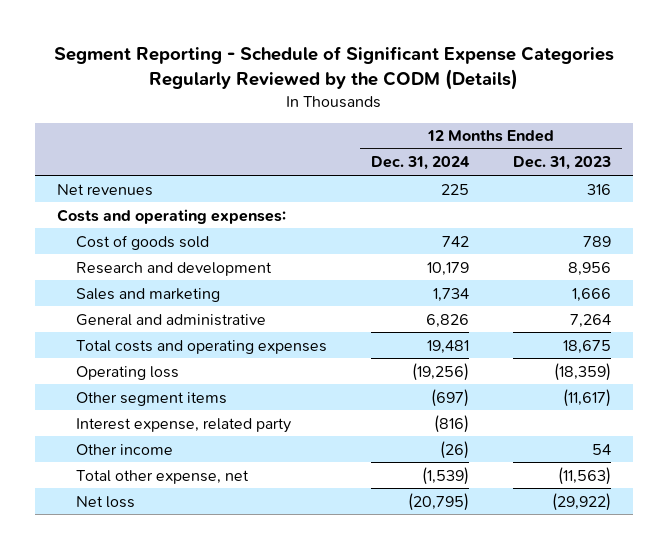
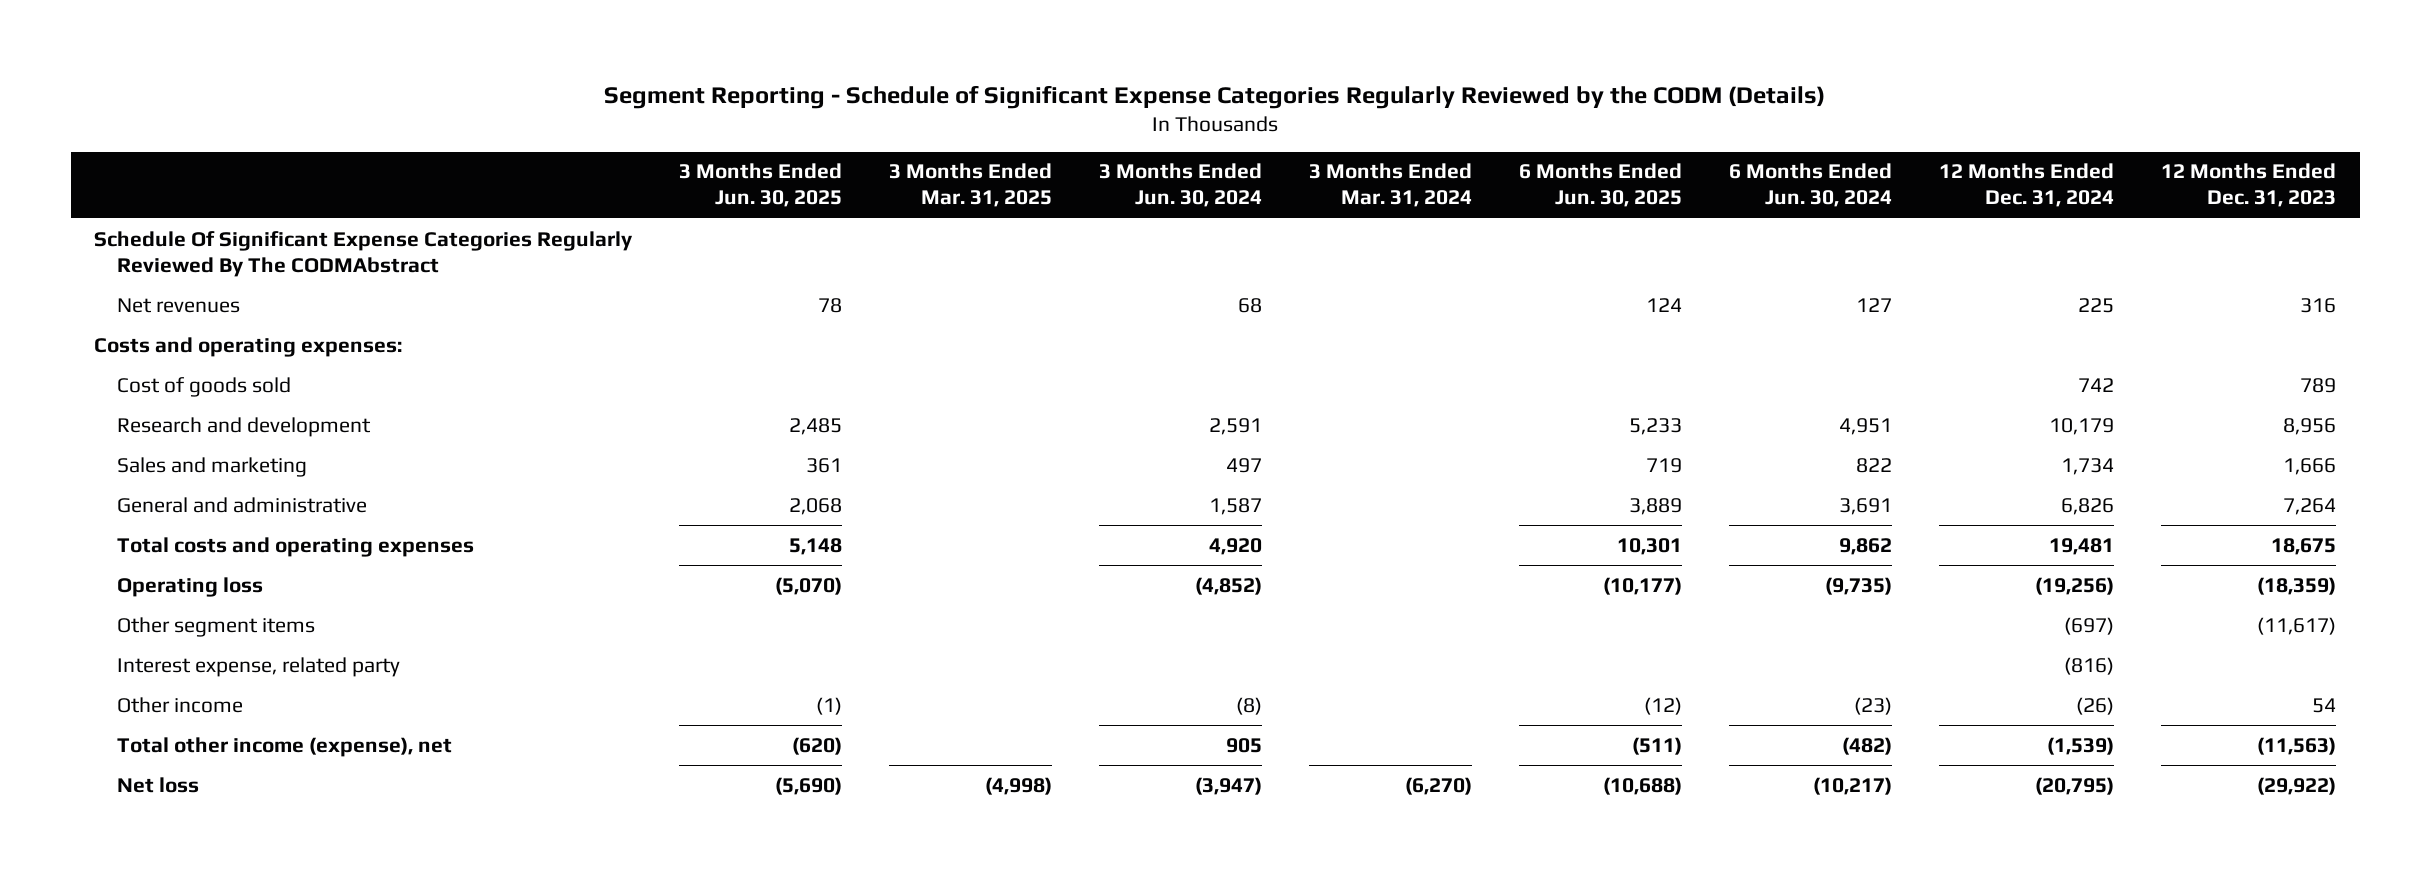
- | 12 Months Ended Dec. 31, 2024 | 12 Months Ended Dec. 31, 2023
+ | 3 Months Ended Jun. 30, 2025 | 3 Months Ended Mar. 31, 2025 | 3 Months Ended Jun. 30, 2024 | 3 Months Ended Mar. 31, 2024 | 6 Months Ended Jun. 30, 2025 | 6 Months Ended Jun. 30, 2024 | 12 Months Ended Dec. 31, 2024 | 12 Months Ended Dec. 31, 2023
+ Schedule Of Significant Expense Categories Regularly Reviewed By The CODMAbstract
- Total other expense, net | (1,539) | (11,563)
+ Total other income (expense), net | (620) | | 905 | | (511) | (482) | (1,539) | (11,563)

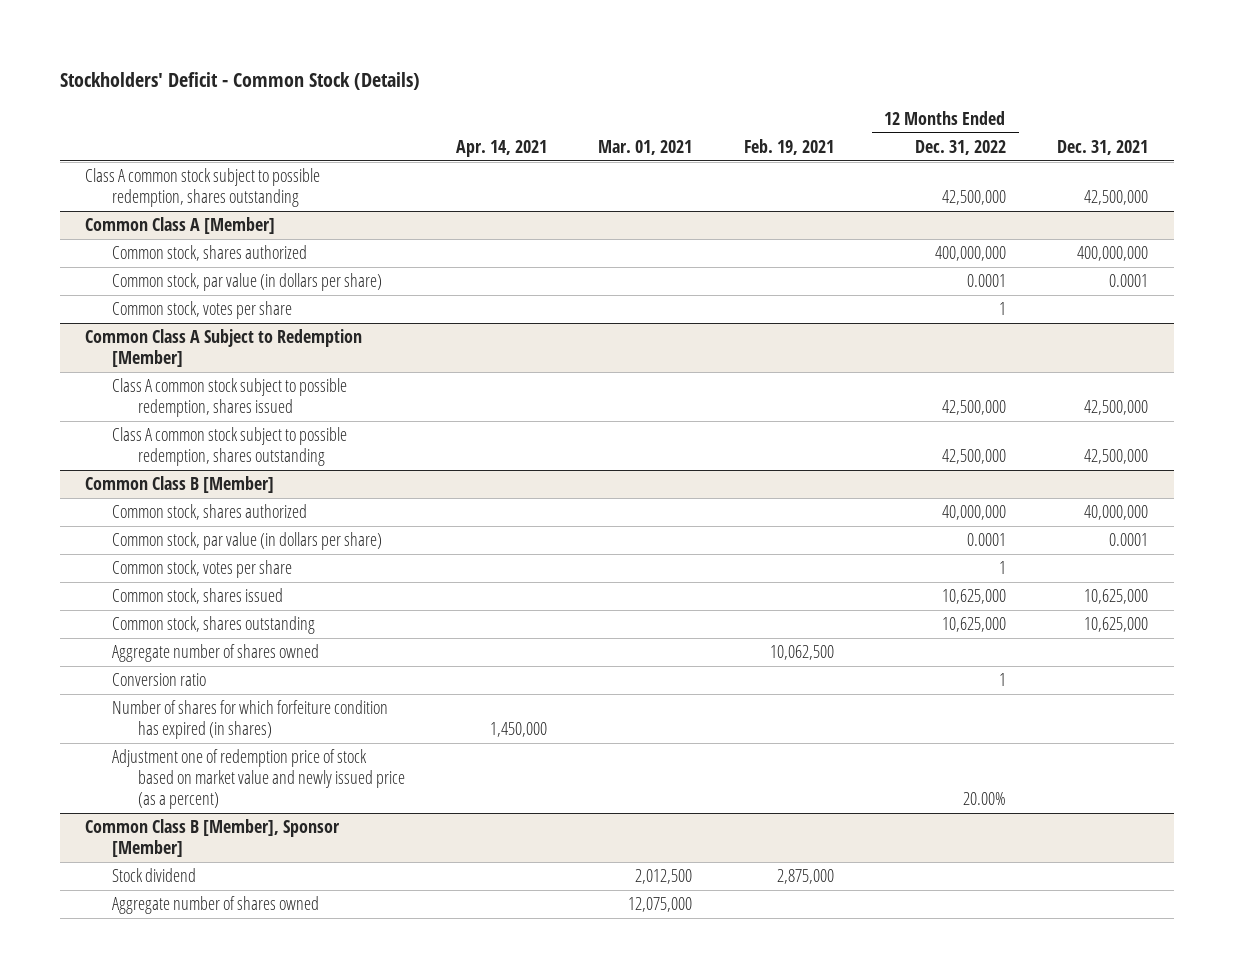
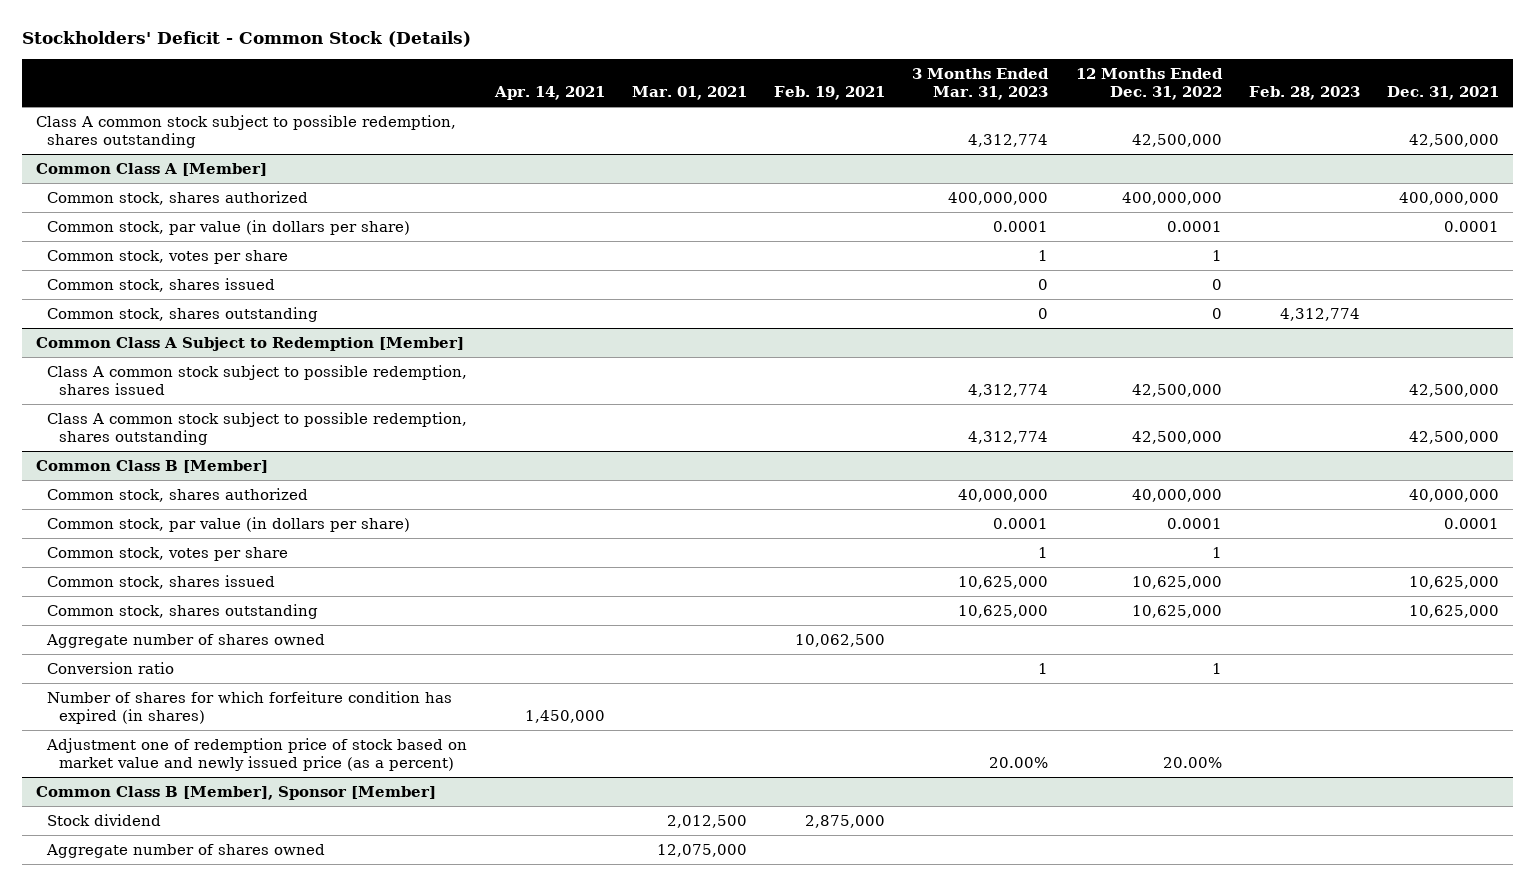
- | Apr. 14, 2021 | Mar. 01, 2021 | Feb. 19, 2021 | 12 Months Ended Dec. 31, 2022 | Dec. 31, 2021
+ | Apr. 14, 2021 | Mar. 01, 2021 | Feb. 19, 2021 | 3 Months Ended Mar. 31, 2023 | 12 Months Ended Dec. 31, 2022 | Feb. 28, 2023 | Dec. 31, 2021
@ Common Class A [Member]
+ Common stock, shares issued | | | | 0 | 0 | |
+ Common stock, shares outstanding | | | | 0 | 0 | 4,312,774 |

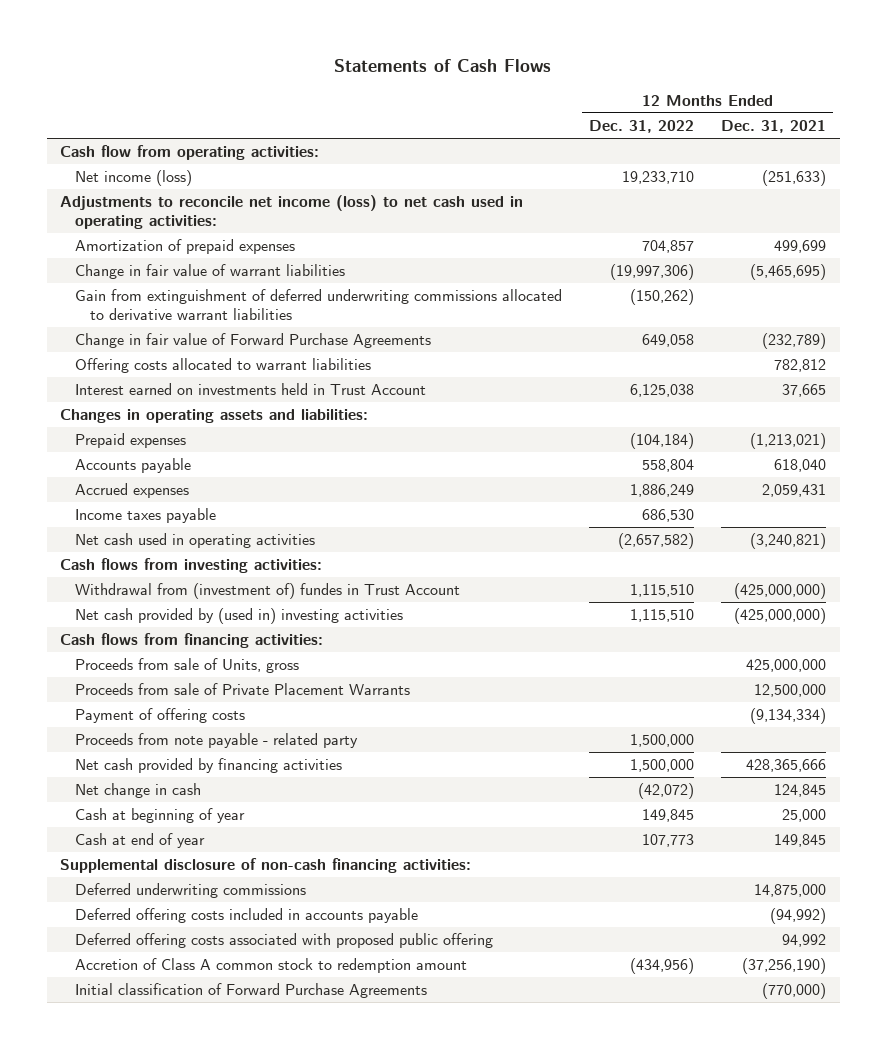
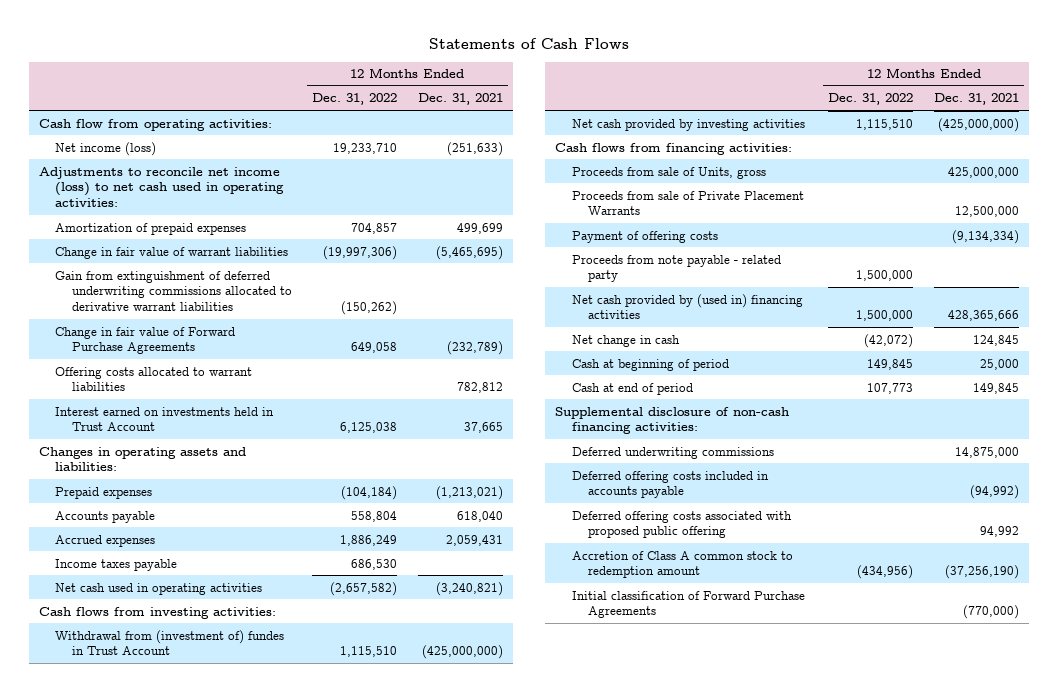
- Net cash provided by (used in) investing activities | 1,115,510 | (425,000,000)
+ Net cash provided by investing activities | 1,115,510 | (425,000,000)
- Net cash provided by financing activities | 1,500,000 | 428,365,666
+ Net cash provided by (used in) financing activities | 1,500,000 | 428,365,666
- Cash at beginning of year | 149,845 | 25,000
- Cash at end of year | 107,773 | 149,845
+ Cash at beginning of period | 149,845 | 25,000
+ Cash at end of period | 107,773 | 149,845

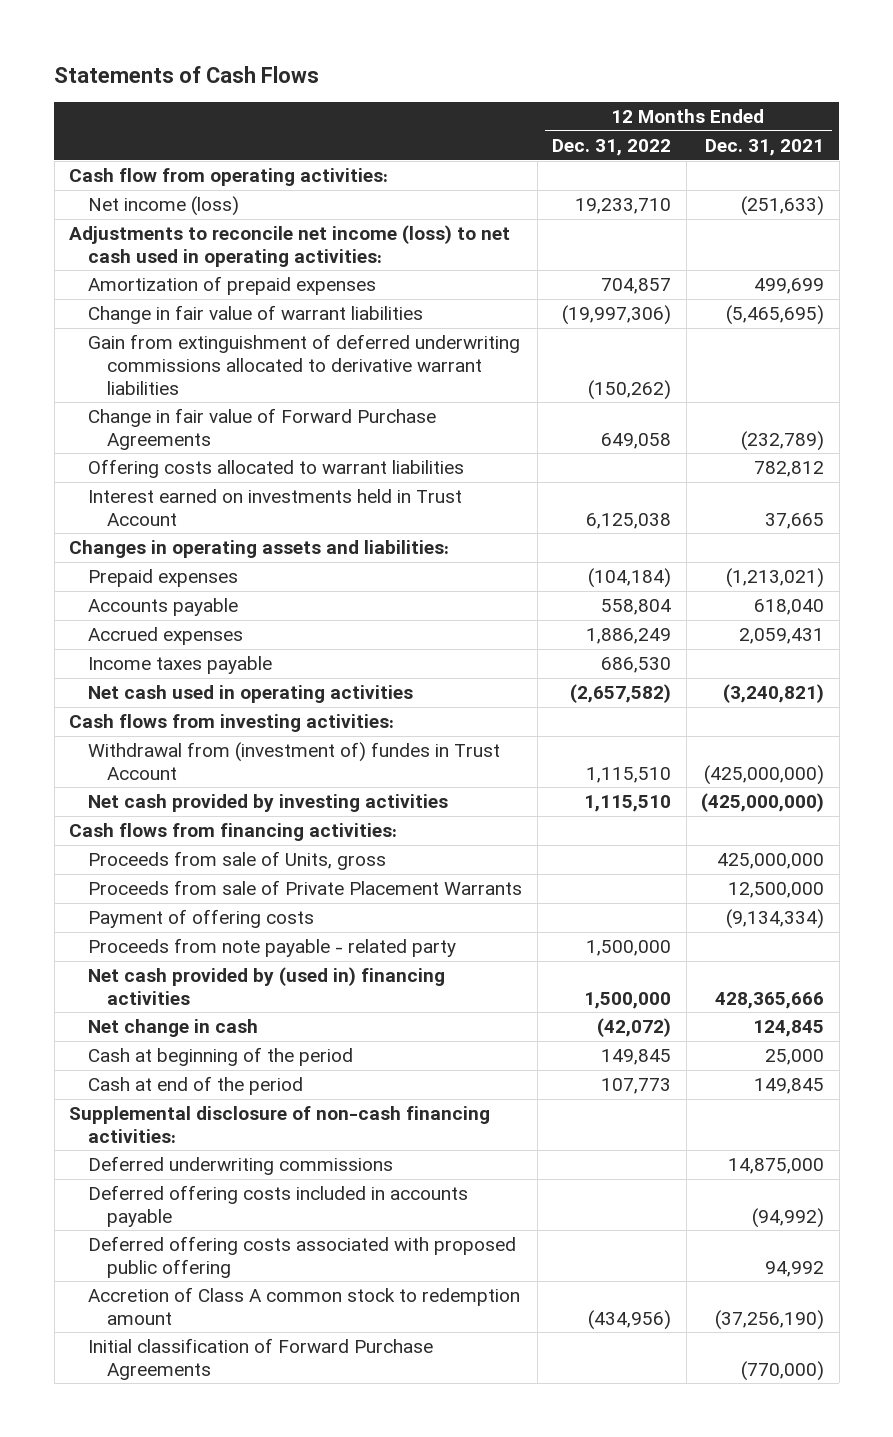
- Cash at beginning of period | 149,845 | 25,000
- Cash at end of period | 107,773 | 149,845
+ Cash at beginning of the period | 149,845 | 25,000
+ Cash at end of the period | 107,773 | 149,845

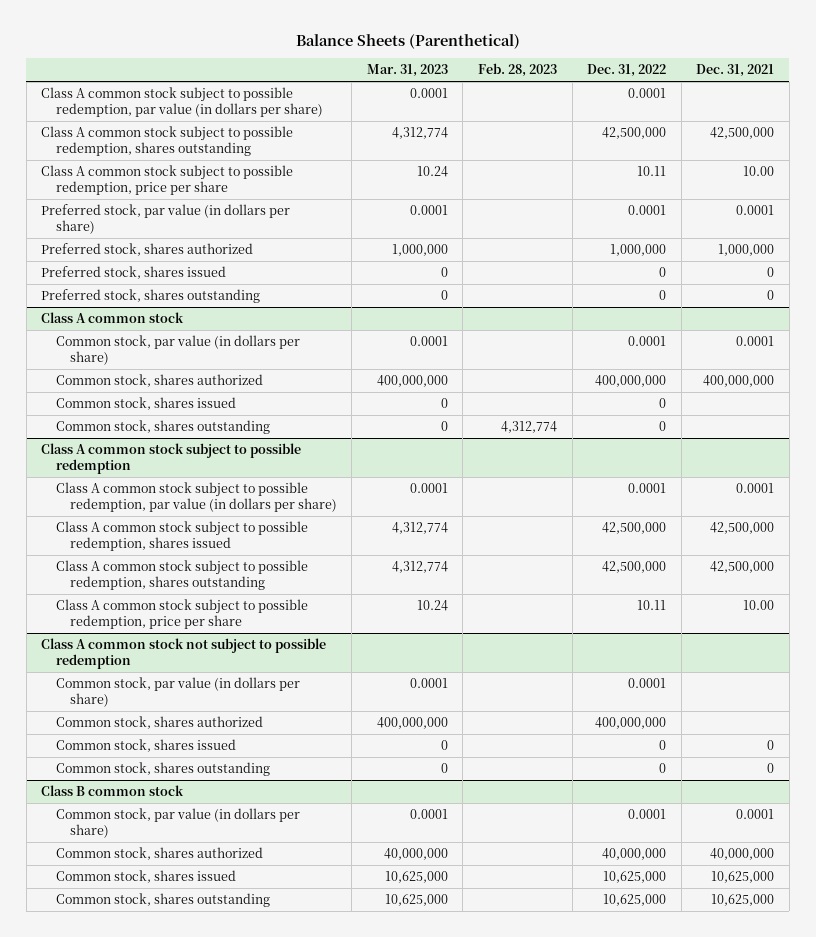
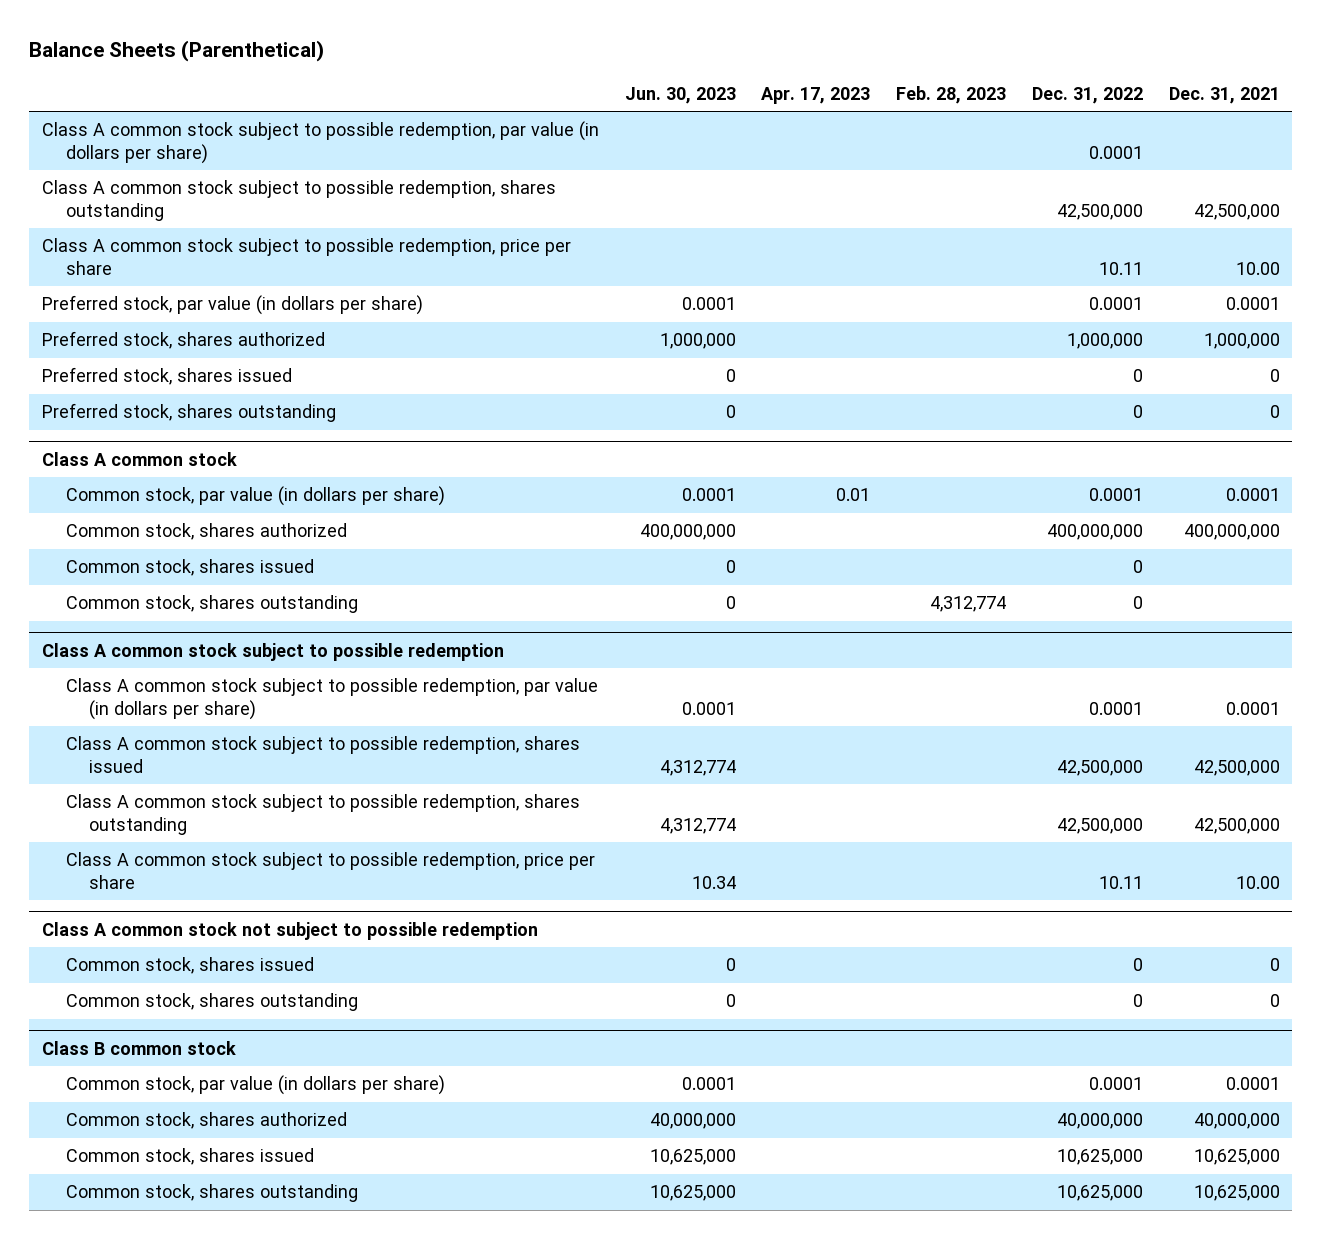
- | Mar. 31, 2023 | Feb. 28, 2023 | Dec. 31, 2022 | Dec. 31, 2021
+ | Jun. 30, 2023 | Apr. 17, 2023 | Feb. 28, 2023 | Dec. 31, 2022 | Dec. 31, 2021
@ Class A common stock not subject to possible redemption
- Common stock, par value (in dollars per share) | 0.0001 | | 0.0001 |
- Common stock, shares authorized | 400,000,000 | | 400,000,000 |

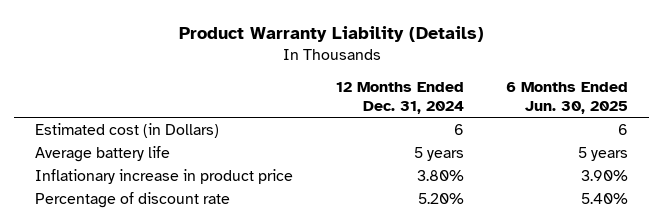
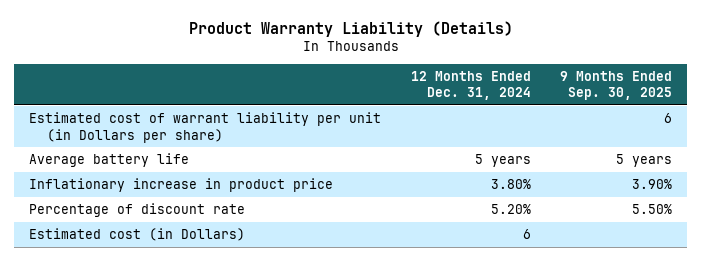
- | 12 Months Ended Dec. 31, 2024 | 6 Months Ended Jun. 30, 2025
+ | 12 Months Ended Dec. 31, 2024 | 9 Months Ended Sep. 30, 2025
+ Estimated cost of warrant liability per unit (in Dollars per share) | | 6
moved down: Estimated cost (in Dollars) | 6 |

